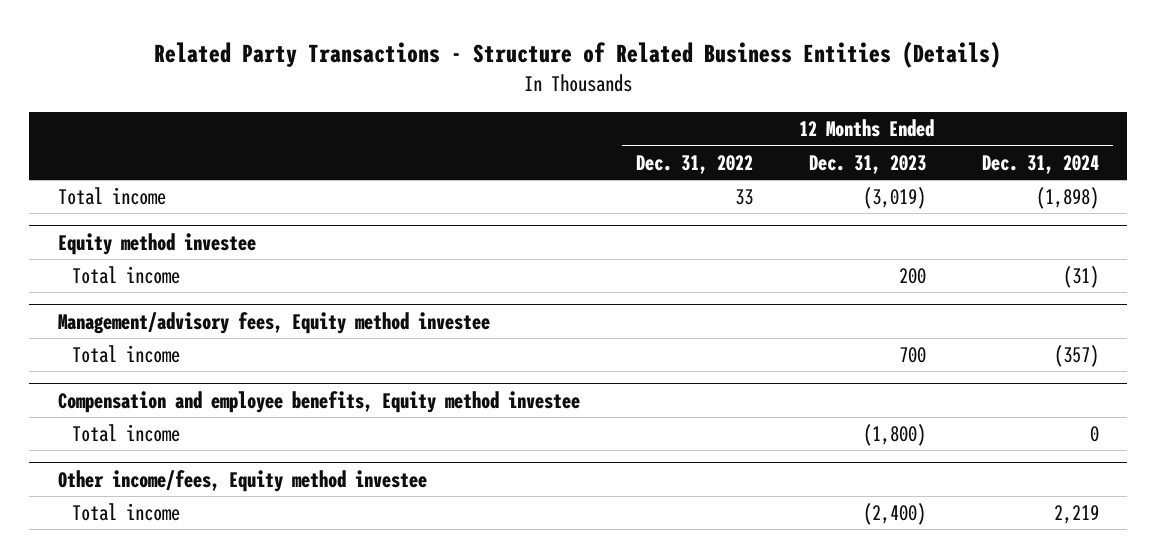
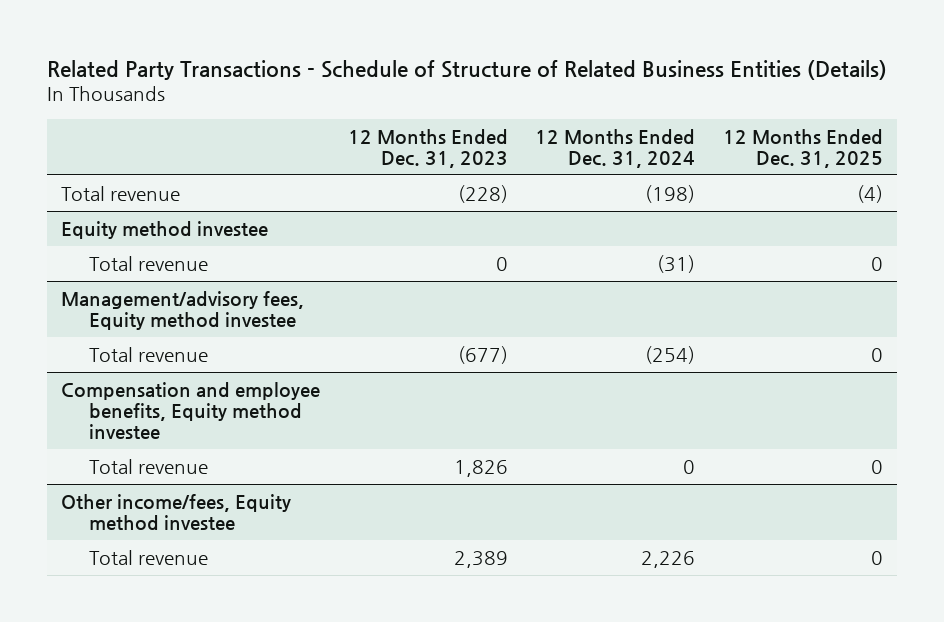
- Related Party Transactions - Structure of Related Business Entities (Details)
+ Related Party Transactions - Schedule of Structure of Related Business Entities (Details)
- | 12 Months Ended Dec. 31, 2022 | 12 Months Ended Dec. 31, 2023 | 12 Months Ended Dec. 31, 2024
+ | 12 Months Ended Dec. 31, 2023 | 12 Months Ended Dec. 31, 2024 | 12 Months Ended Dec. 31, 2025
- Total income | 33 | (3,019) | (1,898)
+ Total revenue | (228) | (198) | (4)
@ Equity method investee
- Total income | | 200 | (31)
+ Total revenue | 0 | (31) | 0
@ Management/advisory fees, Equity method investee
- Total income | | 700 | (357)
+ Total revenue | (677) | (254) | 0
@ Compensation and employee benefits, Equity method investee
- Total income | | (1,800) | 0
+ Total revenue | 1,826 | 0 | 0
@ Other income/fees, Equity method investee
- Total income | | (2,400) | 2,219
+ Total revenue | 2,389 | 2,226 | 0

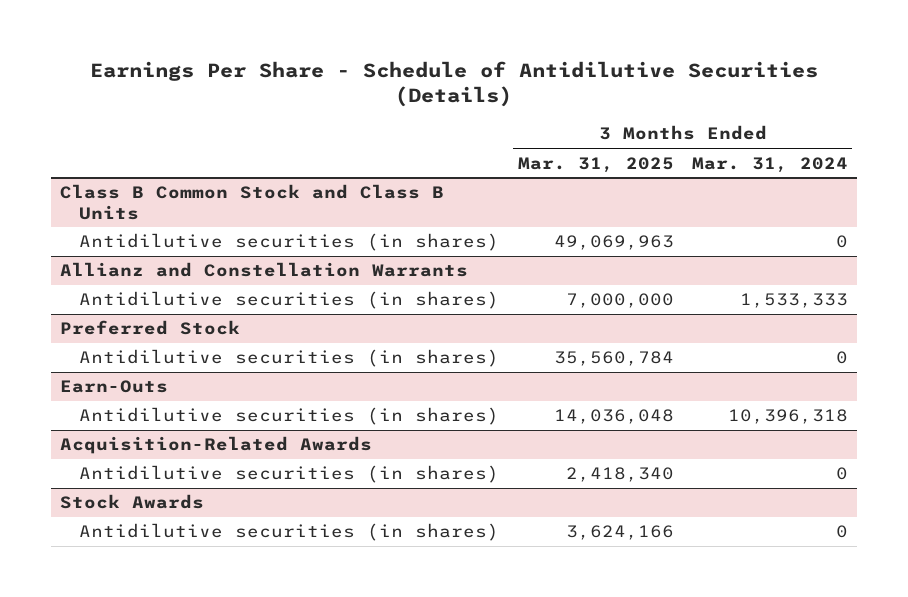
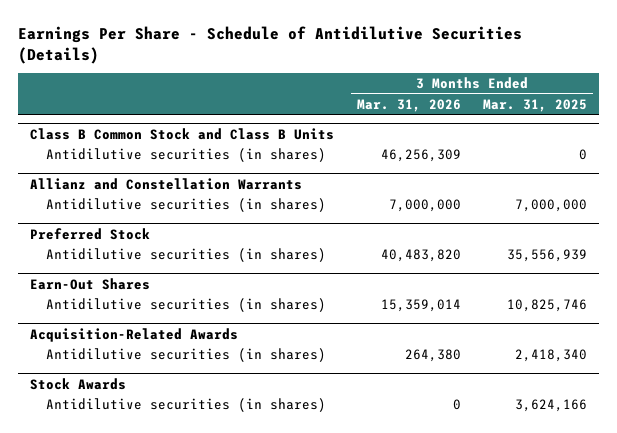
- | 3 Months Ended Mar. 31, 2025 | 3 Months Ended Mar. 31, 2024
+ | 3 Months Ended Mar. 31, 2026 | 3 Months Ended Mar. 31, 2025
@ Class B Common Stock and Class B Units
- Antidilutive securities (in shares) | 49,069,963 | 0
+ Antidilutive securities (in shares) | 46,256,309 | 0
@ Preferred Stock
- Antidilutive securities (in shares) | 35,560,784 | 0
- Earn-Outs
- Antidilutive securities (in shares) | 14,036,048 | 10,396,318
@ Preferred Stock
+ Antidilutive securities (in shares) | 40,483,820 | 35,556,939
+ Earn-Out Shares
+ Antidilutive securities (in shares) | 15,359,014 | 10,825,746

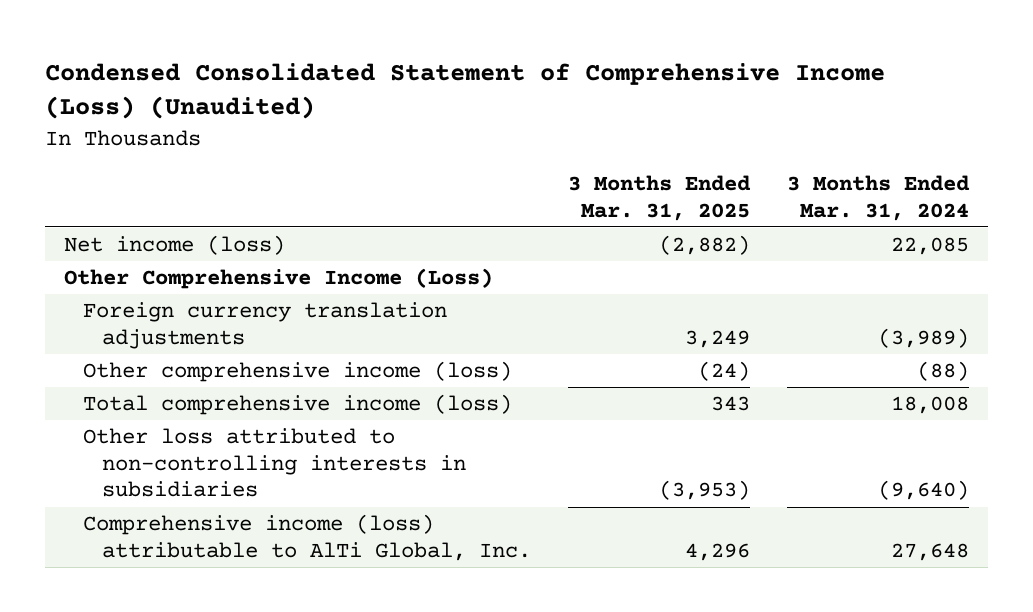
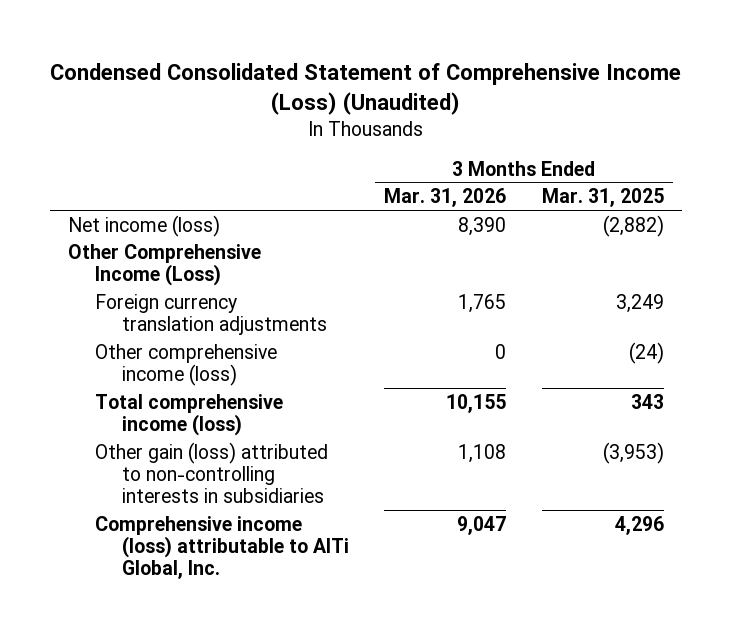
- | 3 Months Ended Mar. 31, 2025 | 3 Months Ended Mar. 31, 2024
+ | 3 Months Ended Mar. 31, 2026 | 3 Months Ended Mar. 31, 2025
- Other loss attributed to non-controlling interests in subsidiaries | (3,953) | (9,640)
+ Other gain (loss) attributed to non-controlling interests in subsidiaries | 1,108 | (3,953)

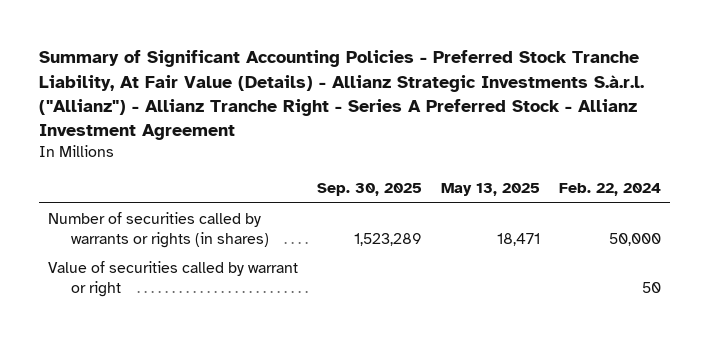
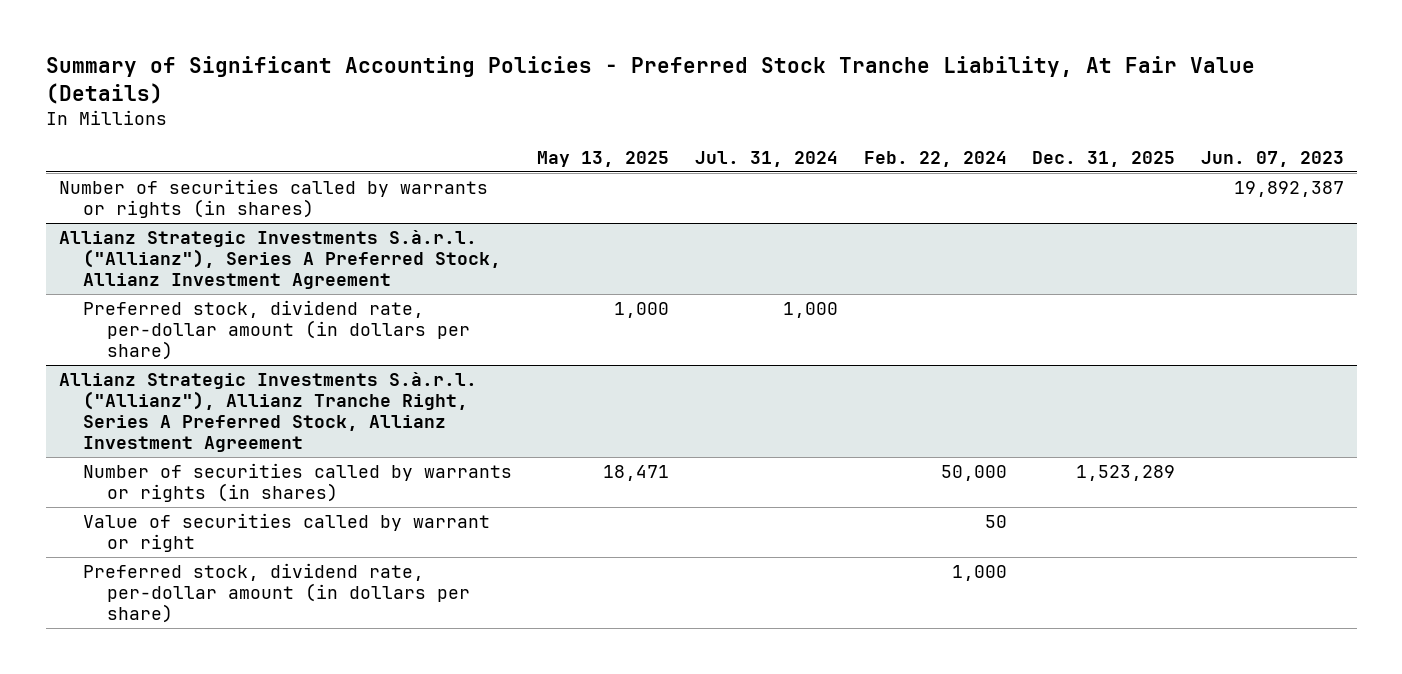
- Summary of Significant Accounting Policies - Preferred Stock Tranche Liability, At Fair Value (Details) - Allianz Strategic Investments S.à.r.l. ("Allianz") - Allianz Tranche Right - Series A Preferred Stock - Allianz Investment Agreement
+ Summary of Significant Accounting Policies - Preferred Stock Tranche Liability, At Fair Value (Details)
- | Sep. 30, 2025 | May 13, 2025 | Feb. 22, 2024
+ | May 13, 2025 | Jul. 31, 2024 | Feb. 22, 2024 | Dec. 31, 2025 | Jun. 07, 2023
+ Number of securities called by warrants or rights (in shares) | | | | | 19,892,387
+ Allianz Strategic Investments S.à.r.l. ("Allianz"), Series A Preferred Stock, Allianz Investment Agreement
+ Preferred stock, dividend rate, per-dollar amount (in dollars per share) | 1,000 | 1,000 | | |
+ Allianz Strategic Investments S.à.r.l. ("Allianz"), Allianz Tranche Right, Series A Preferred Stock, Allianz Investment Agreement
+ Preferred stock, dividend rate, per-dollar amount (in dollars per share) | | | 1,000 | |

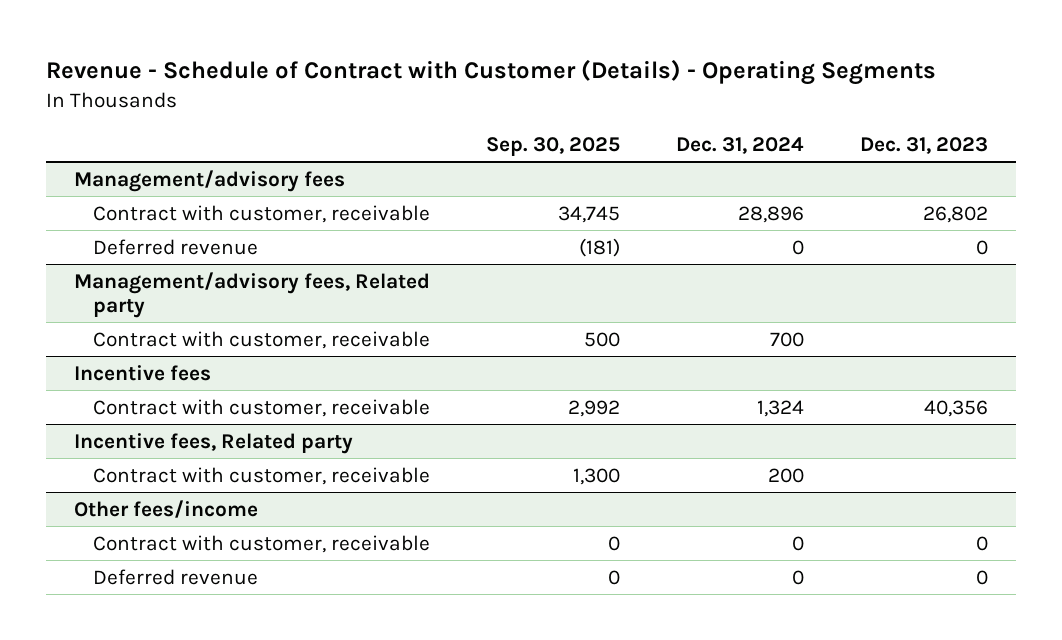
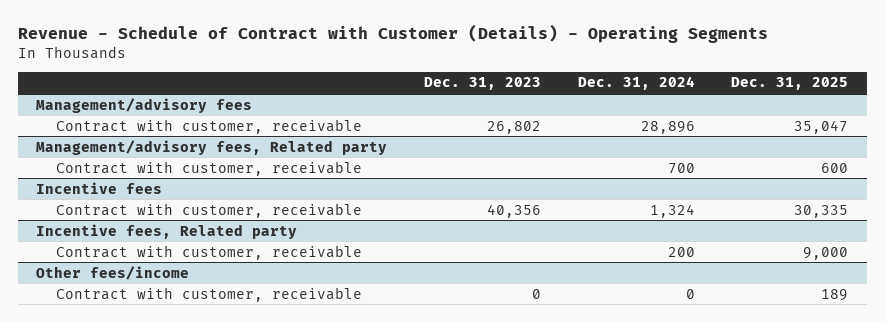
- | Sep. 30, 2025 | Dec. 31, 2024 | Dec. 31, 2023
+ | Dec. 31, 2023 | Dec. 31, 2024 | Dec. 31, 2025
@ Management/advisory fees
- Deferred revenue | (181) | 0 | 0
@ Other fees/income
- Deferred revenue | 0 | 0 | 0

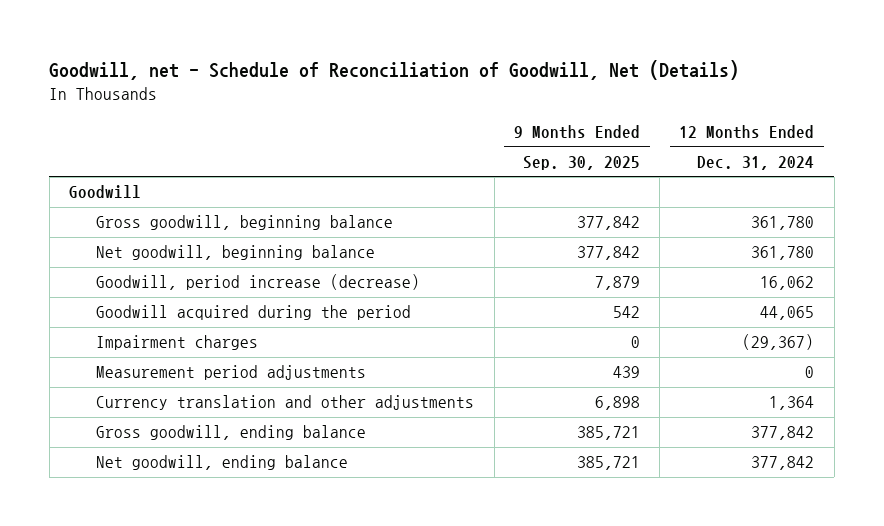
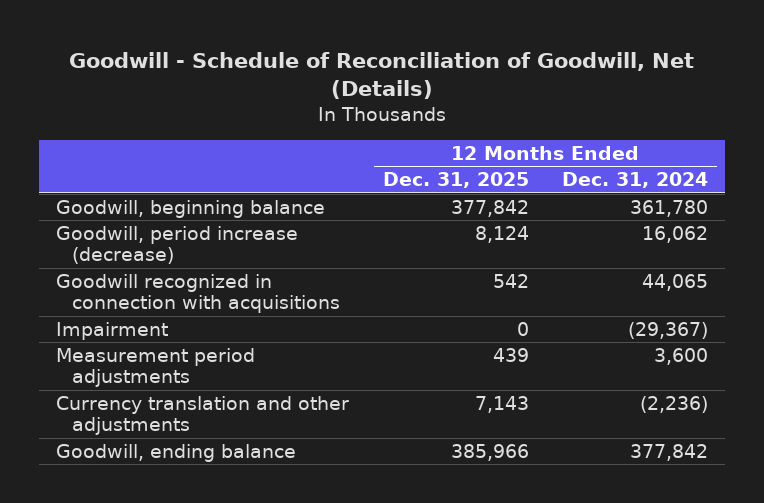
- Goodwill, net - Schedule of Reconciliation of Goodwill, Net (Details)
+ Goodwill - Schedule of Reconciliation of Goodwill, Net (Details)
- | 9 Months Ended Sep. 30, 2025 | 12 Months Ended Dec. 31, 2024
+ | 12 Months Ended Dec. 31, 2025 | 12 Months Ended Dec. 31, 2024
- Goodwill
- Gross goodwill, beginning balance | 377,842 | 361,780
- Net goodwill, beginning balance | 377,842 | 361,780
+ Goodwill, beginning balance | 377,842 | 361,780
- Goodwill acquired during the period | 542 | 44,065
- Impairment charges | 0 | (29,367)
- Measurement period adjustments | 439 | 0
- Currency translation and other adjustments | 6,898 | 1,364
- Gross goodwill, ending balance | 385,721 | 377,842
- Net goodwill, ending balance | 385,721 | 377,842
+ Goodwill recognized in connection with acquisitions | 542 | 44,065
+ Impairment | 0 | (29,367)
+ Measurement period adjustments | 439 | 3,600
+ Currency translation and other adjustments | 7,143 | (2,236)
+ Goodwill, ending balance | 385,966 | 377,842

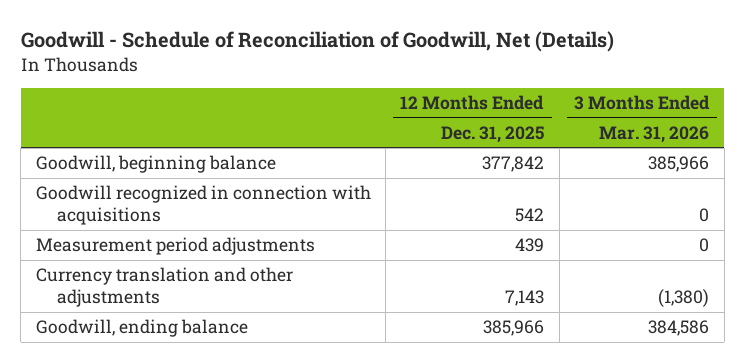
- | 12 Months Ended Dec. 31, 2025 | 12 Months Ended Dec. 31, 2024
+ | 12 Months Ended Dec. 31, 2025 | 3 Months Ended Mar. 31, 2026
- Goodwill, period increase (decrease) | 8,124 | 16,062
- Impairment | 0 | (29,367)

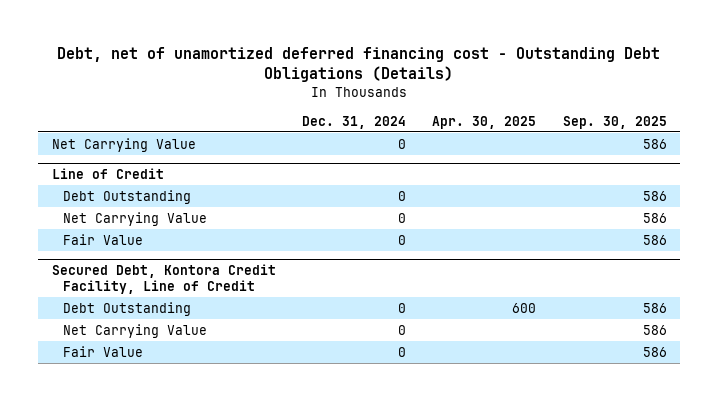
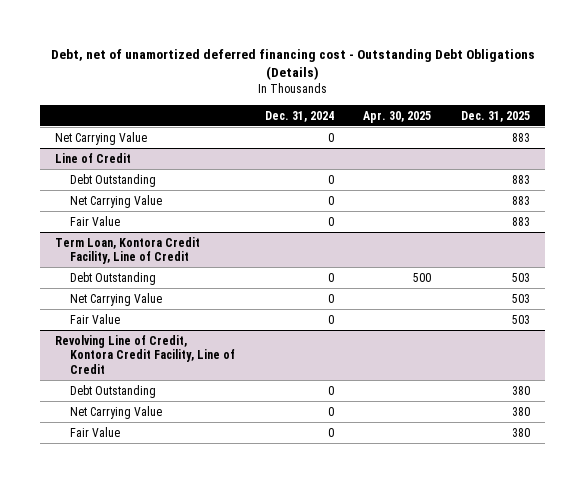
- | Dec. 31, 2024 | Apr. 30, 2025 | Sep. 30, 2025
+ | Dec. 31, 2024 | Apr. 30, 2025 | Dec. 31, 2025
- Secured Debt, Kontora Credit Facility, Line of Credit
- Debt Outstanding | 0 | 600 | 586
+ Term Loan, Kontora Credit Facility, Line of Credit
+ Debt Outstanding | 0 | 500 | 503
+ Revolving Line of Credit, Kontora Credit Facility, Line of Credit
+ Debt Outstanding | 0 | | 380
+ Net Carrying Value | 0 | | 380
+ Fair Value | 0 | | 380

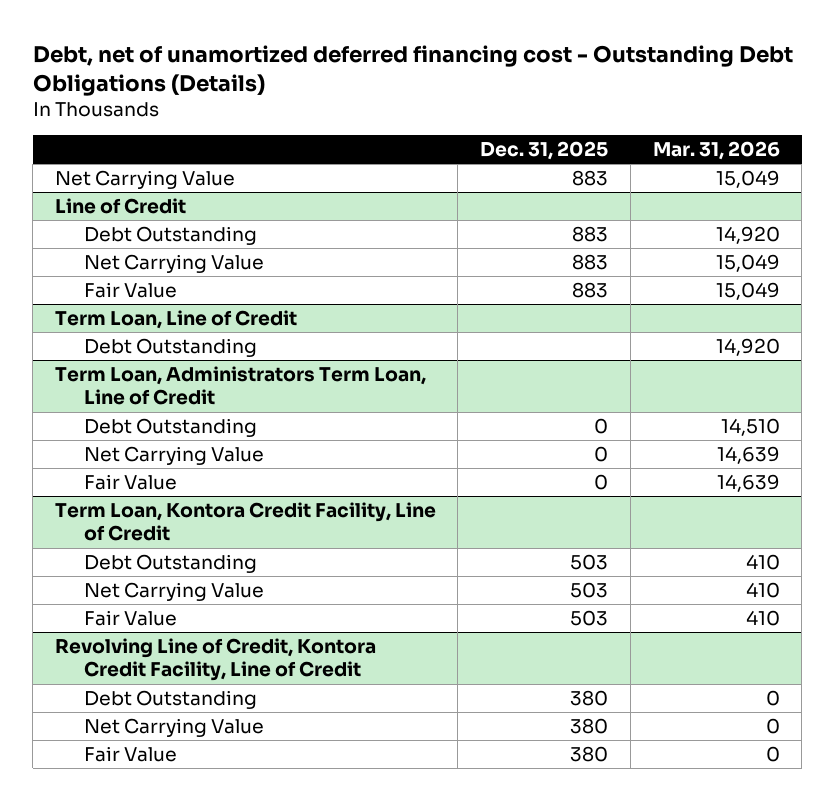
- | Dec. 31, 2024 | Apr. 30, 2025 | Dec. 31, 2025
+ | Dec. 31, 2025 | Mar. 31, 2026
+ Term Loan, Line of Credit
+ Debt Outstanding | | 14,920
+ Term Loan, Administrators Term Loan, Line of Credit
+ Debt Outstanding | 0 | 14,510
+ Net Carrying Value | 0 | 14,639
+ Fair Value | 0 | 14,639

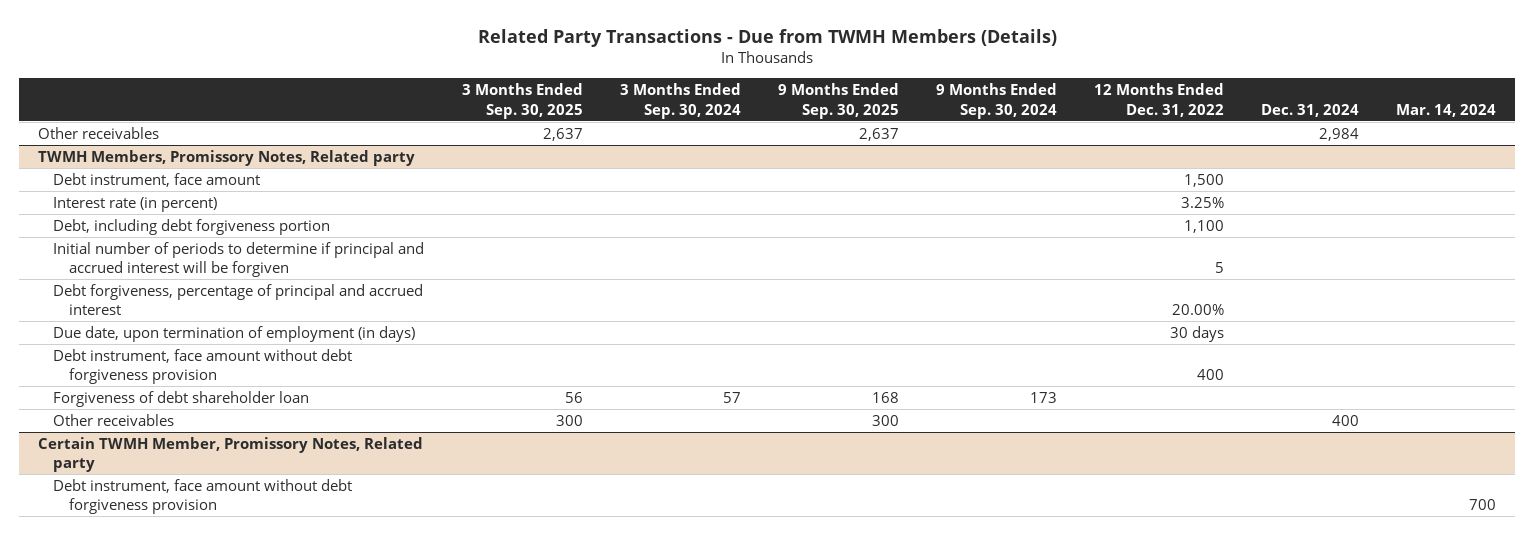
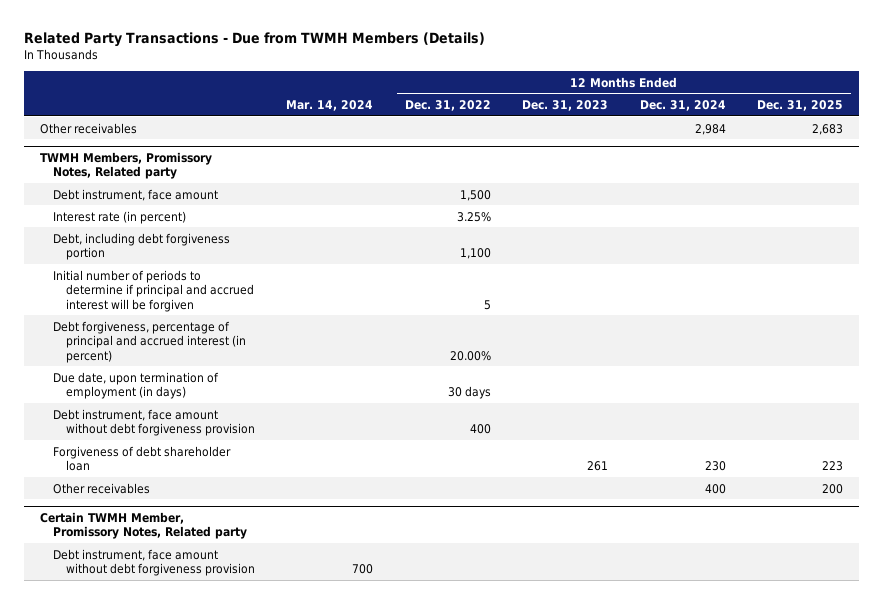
- | 3 Months Ended Sep. 30, 2025 | 3 Months Ended Sep. 30, 2024 | 9 Months Ended Sep. 30, 2025 | 9 Months Ended Sep. 30, 2024 | 12 Months Ended Dec. 31, 2022 | Dec. 31, 2024 | Mar. 14, 2024
+ | Mar. 14, 2024 | 12 Months Ended Dec. 31, 2022 | 12 Months Ended Dec. 31, 2023 | 12 Months Ended Dec. 31, 2024 | 12 Months Ended Dec. 31, 2025
@ TWMH Members, Promissory Notes, Related party
- Debt forgiveness, percentage of principal and accrued interest | | | | | 20.00% | |
+ Debt forgiveness, percentage of principal and accrued interest (in percent) | | 20.00% | | |

